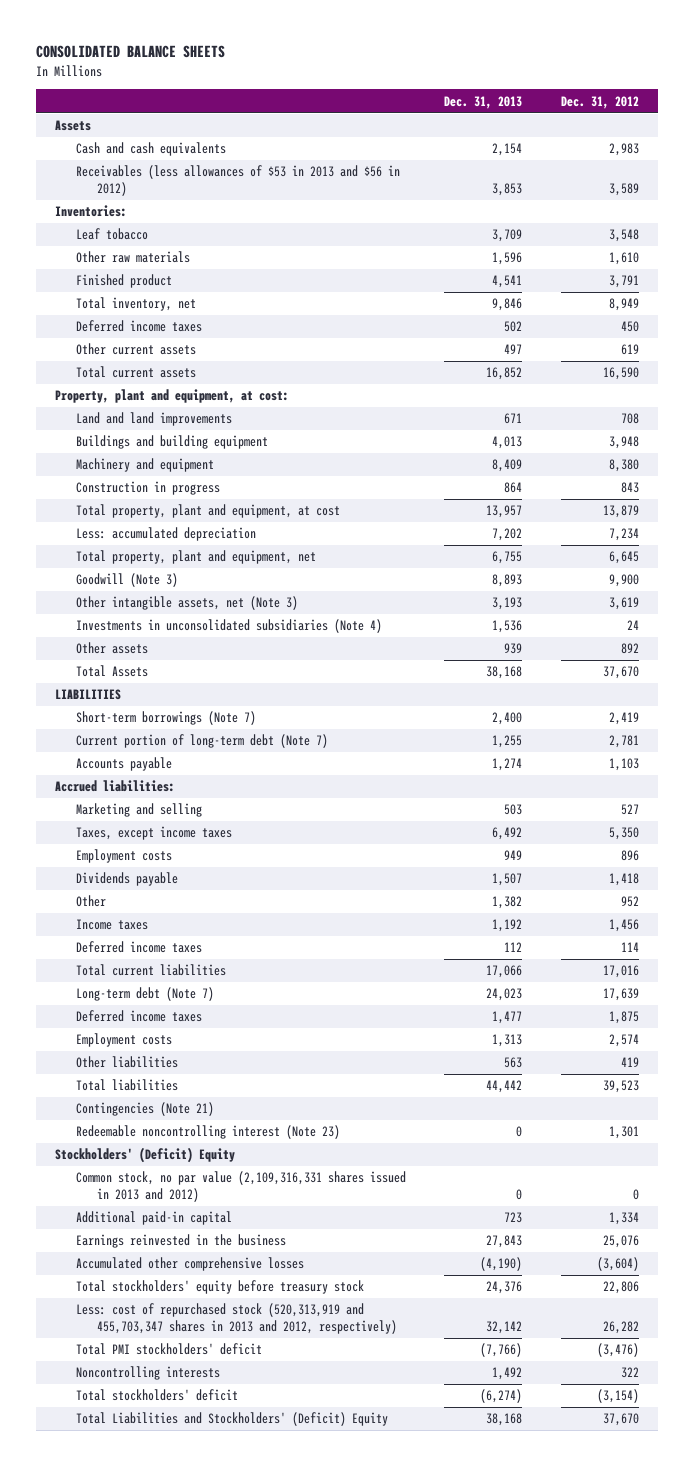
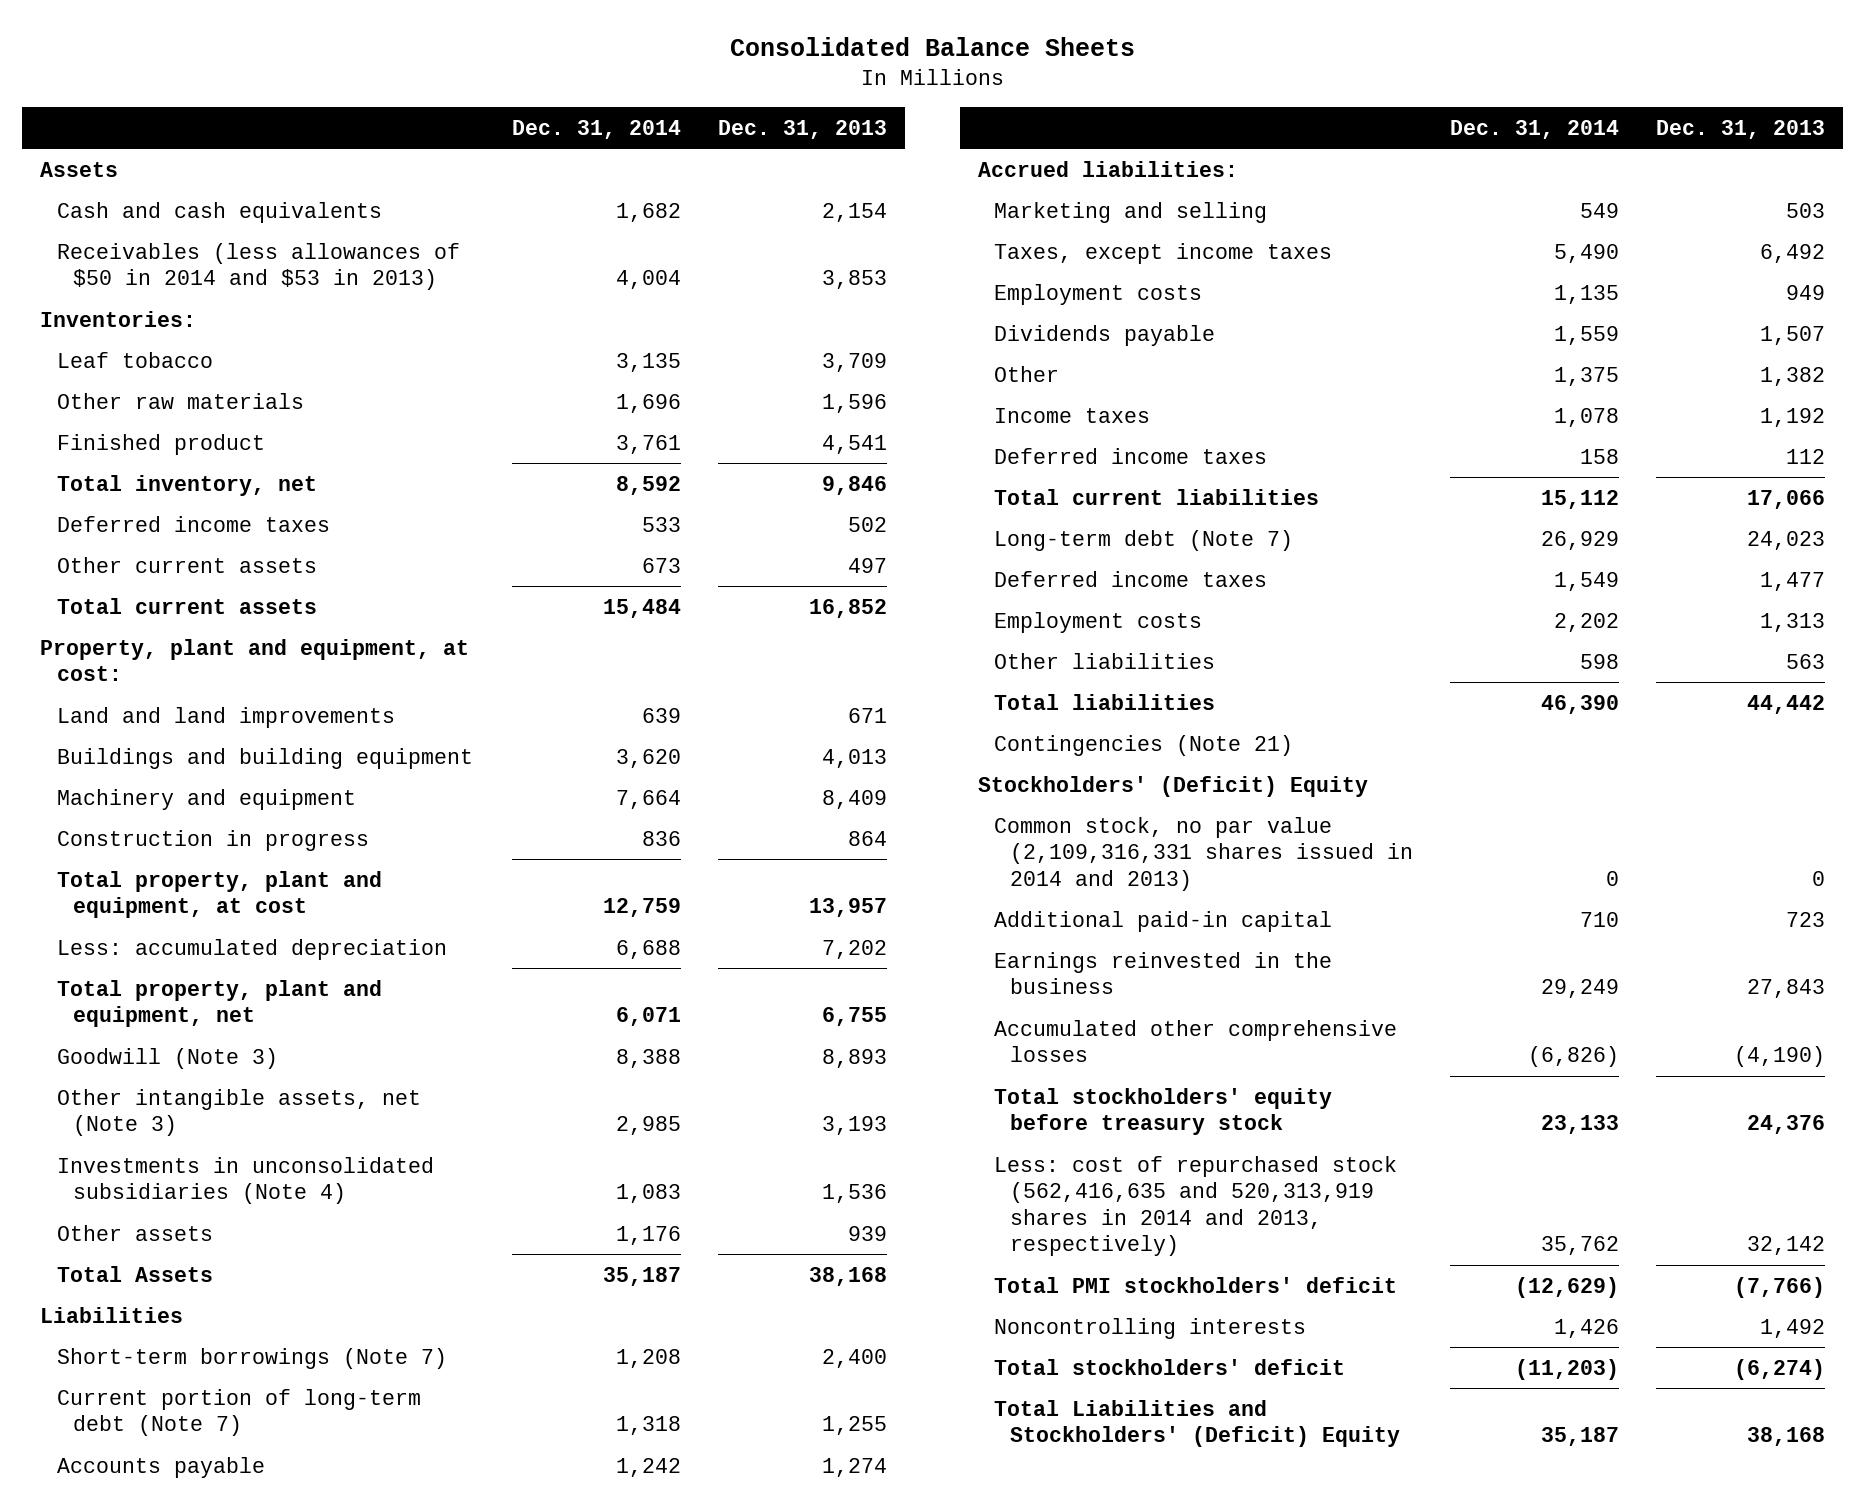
- CONSOLIDATED BALANCE SHEETS
+ Consolidated Balance Sheets
- | Dec. 31, 2013 | Dec. 31, 2012
+ | Dec. 31, 2014 | Dec. 31, 2013
- Receivables (less allowances of $53 in 2013 and $56 in 2012) | 3,853 | 3,589
+ Receivables (less allowances of $50 in 2014 and $53 in 2013) | 4,004 | 3,853
- LIABILITIES
+ Liabilities
- Redeemable noncontrolling interest (Note 23) | 0 | 1,301
- Common stock, no par value (2,109,316,331 shares issued in 2013 and 2012) | 0 | 0
+ Common stock, no par value (2,109,316,331 shares issued in 2014 and 2013) | 0 | 0
- Less: cost of repurchased stock (520,313,919 and 455,703,347 shares in 2013 and 2012, respectively) | 32,142 | 26,282
+ Less: cost of repurchased stock (562,416,635 and 520,313,919 shares in 2014 and 2013, respectively) | 35,762 | 32,142

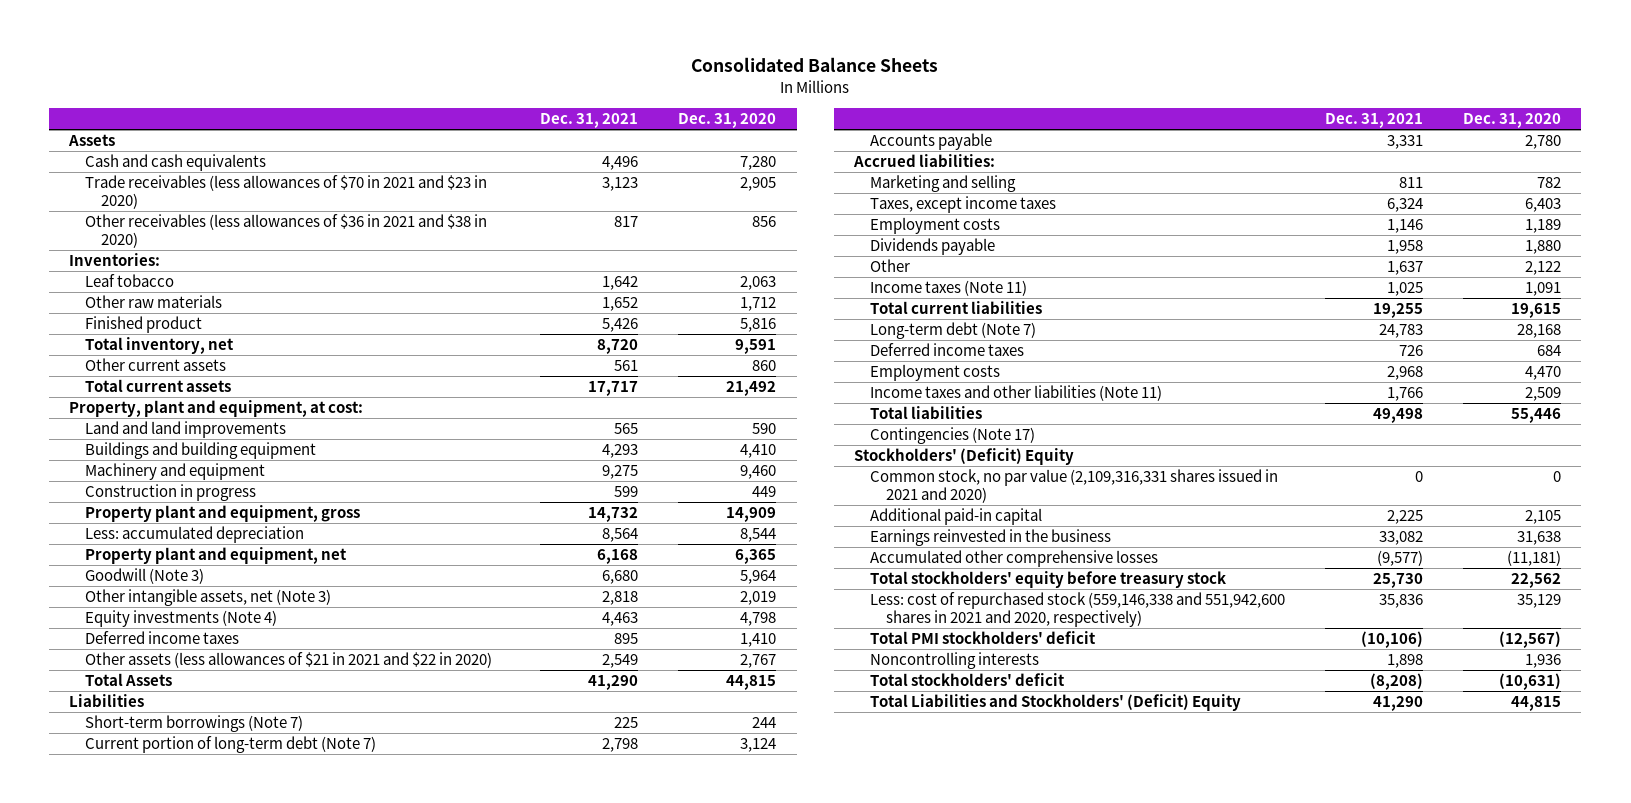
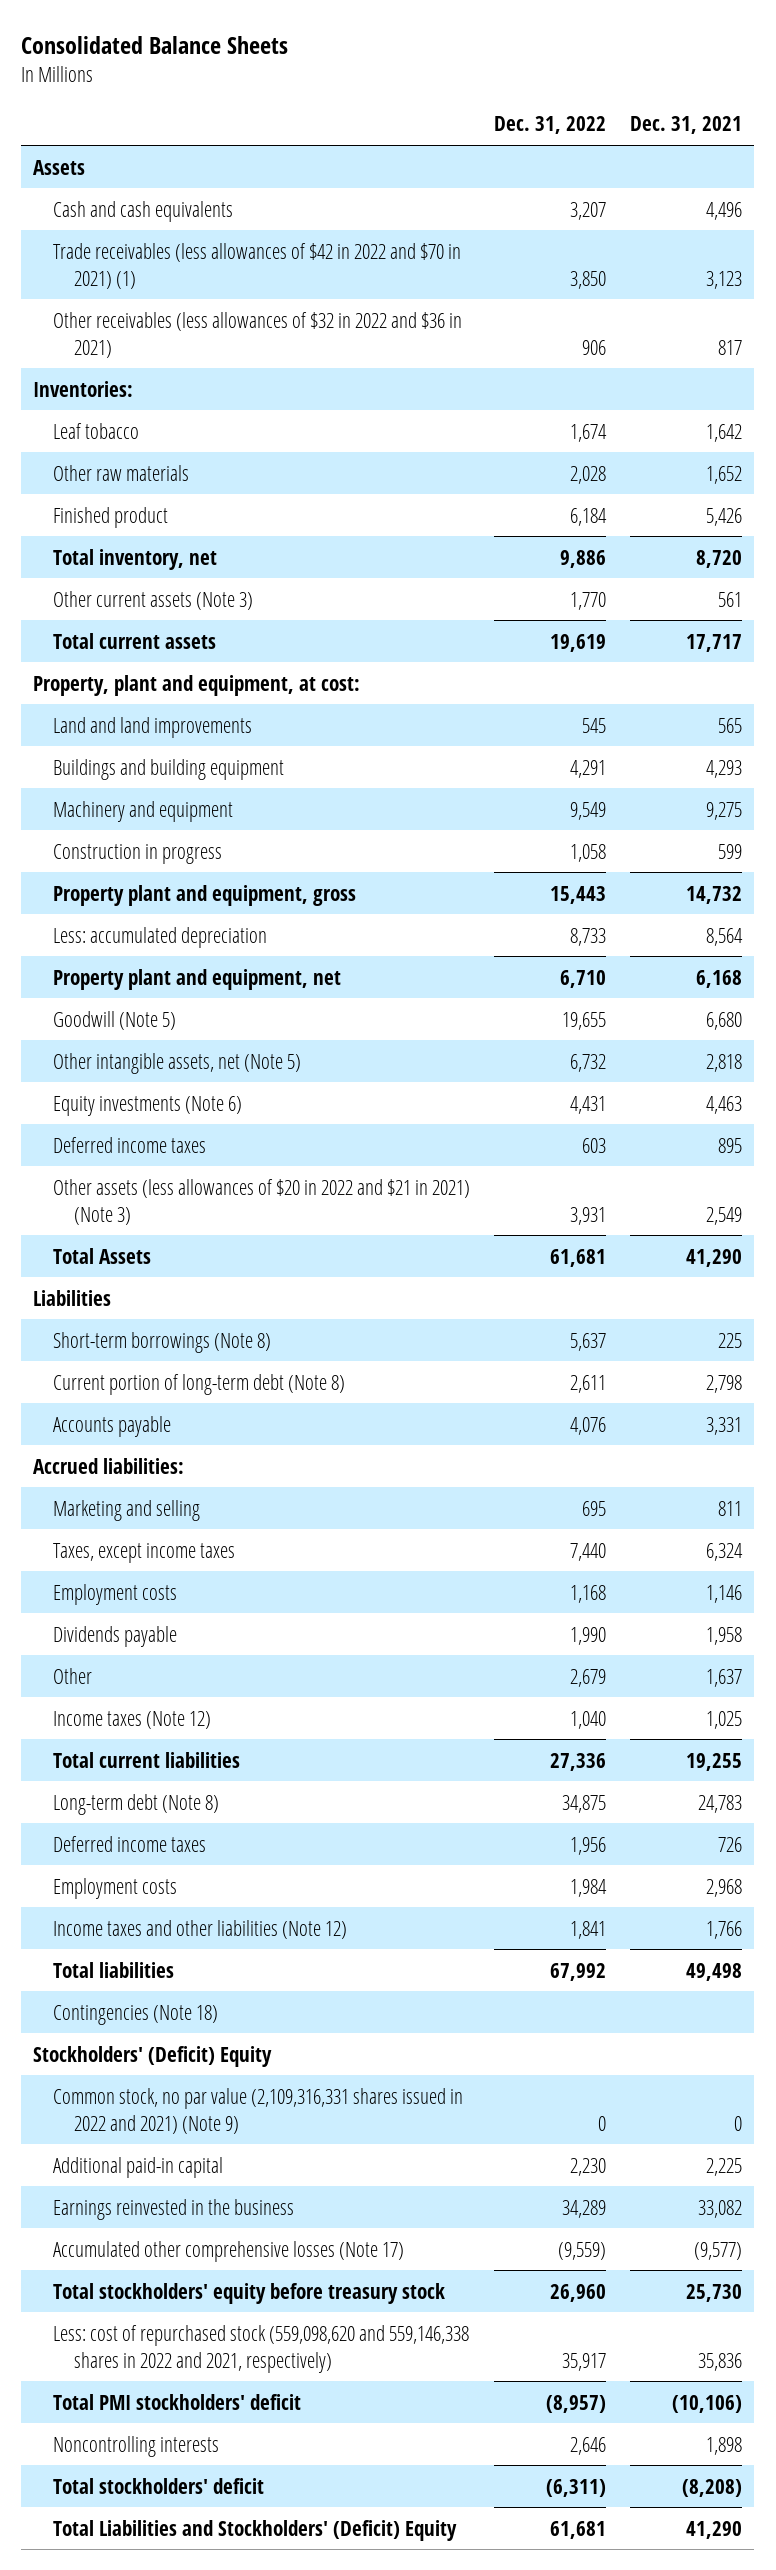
- | Dec. 31, 2021 | Dec. 31, 2020
+ | Dec. 31, 2022 | Dec. 31, 2021
- Trade receivables (less allowances of $70 in 2021 and $23 in 2020) | 3,123 | 2,905
- Other receivables (less allowances of $36 in 2021 and $38 in 2020) | 817 | 856
+ Trade receivables (less allowances of $42 in 2022 and $70 in 2021) (1) | 3,850 | 3,123
+ Other receivables (less allowances of $32 in 2022 and $36 in 2021) | 906 | 817
- Other current assets | 561 | 860
+ Other current assets (Note 3) | 1,770 | 561
- Goodwill (Note 3) | 6,680 | 5,964
- Other intangible assets, net (Note 3) | 2,818 | 2,019
- Equity investments (Note 4) | 4,463 | 4,798
+ Goodwill (Note 5) | 19,655 | 6,680
+ Other intangible assets, net (Note 5) | 6,732 | 2,818
+ Equity investments (Note 6) | 4,431 | 4,463
- Other assets (less allowances of $21 in 2021 and $22 in 2020) | 2,549 | 2,767
+ Other assets (less allowances of $20 in 2022 and $21 in 2021) (Note 3) | 3,931 | 2,549
- Short-term borrowings (Note 7) | 225 | 244
- Current portion of long-term debt (Note 7) | 2,798 | 3,124
+ Short-term borrowings (Note 8) | 5,637 | 225
+ Current portion of long-term debt (Note 8) | 2,611 | 2,798
- Income taxes (Note 11) | 1,025 | 1,091
+ Income taxes (Note 12) | 1,040 | 1,025
- Long-term debt (Note 7) | 24,783 | 28,168
+ Long-term debt (Note 8) | 34,875 | 24,783
- Income taxes and other liabilities (Note 11) | 1,766 | 2,509
+ Income taxes and other liabilities (Note 12) | 1,841 | 1,766
- Contingencies (Note 17)
+ Contingencies (Note 18)
- Common stock, no par value (2,109,316,331 shares issued in 2021 and 2020) | 0 | 0
+ Common stock, no par value (2,109,316,331 shares issued in 2022 and 2021) (Note 9) | 0 | 0
- Accumulated other comprehensive losses | (9,577) | (11,181)
+ Accumulated other comprehensive losses (Note 17) | (9,559) | (9,577)
- Less: cost of repurchased stock (559,146,338 and 551,942,600 shares in 2021 and 2020, respectively) | 35,836 | 35,129
+ Less: cost of repurchased stock (559,098,620 and 559,146,338 shares in 2022 and 2021, respectively) | 35,917 | 35,836

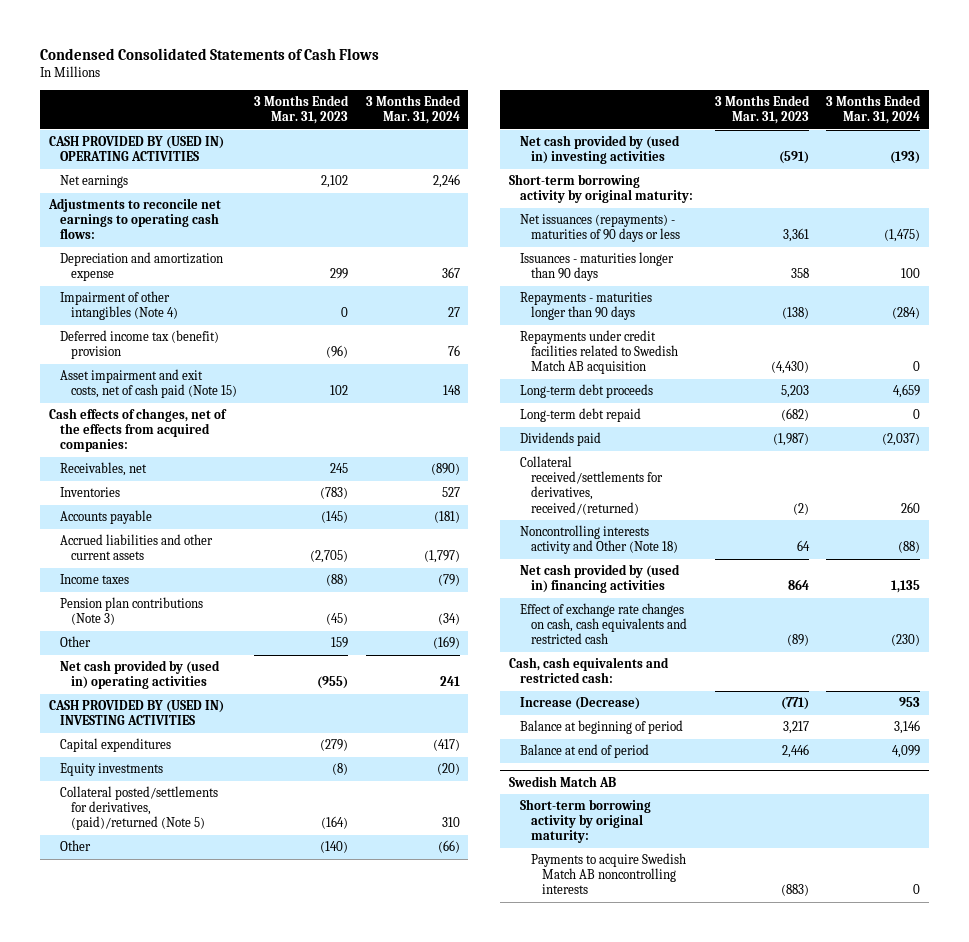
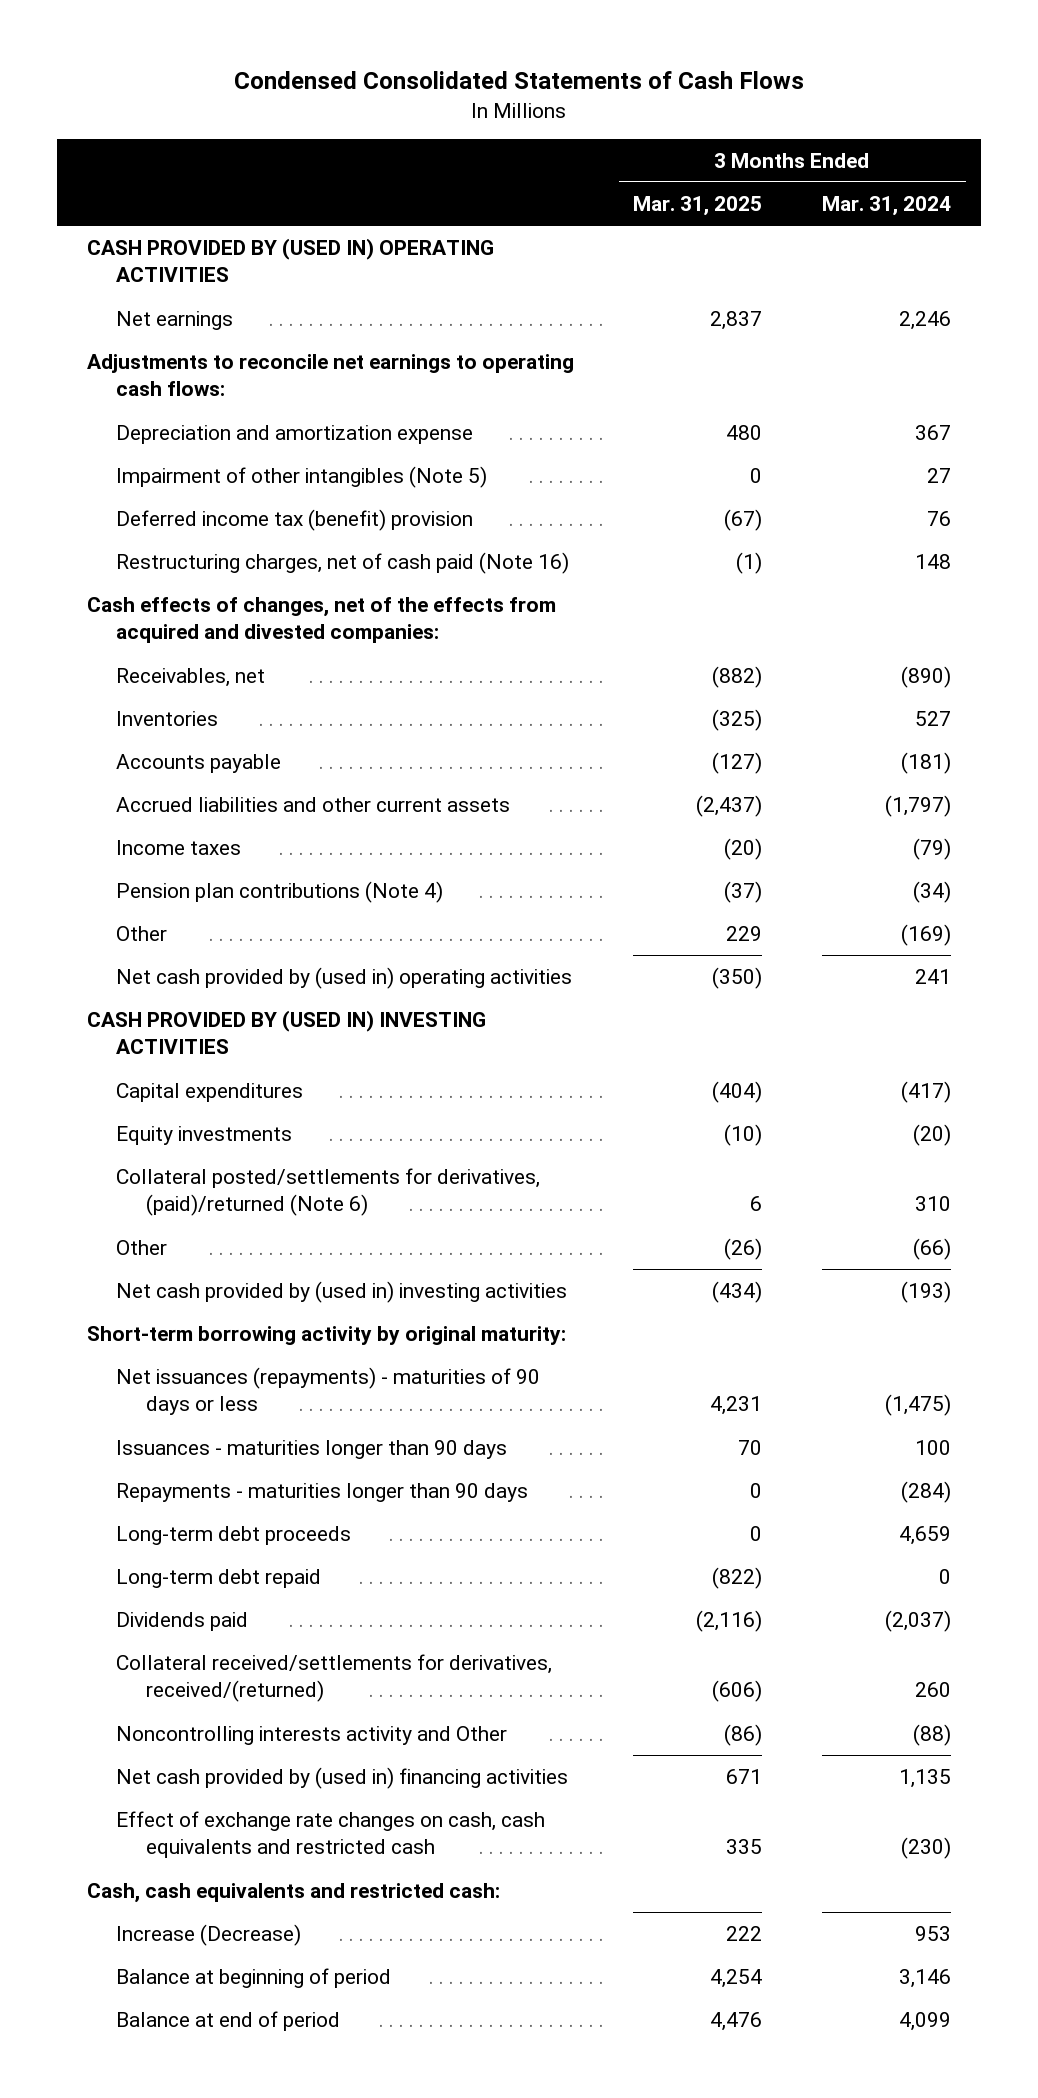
- | 3 Months Ended Mar. 31, 2023 | 3 Months Ended Mar. 31, 2024
+ | 3 Months Ended Mar. 31, 2025 | 3 Months Ended Mar. 31, 2024
- Impairment of other intangibles (Note 4) | 0 | 27
+ Impairment of other intangibles (Note 5) | 0 | 27
- Asset impairment and exit costs, net of cash paid (Note 15) | 102 | 148
- Cash effects of changes, net of the effects from acquired companies:
+ Restructuring charges, net of cash paid (Note 16) | (1) | 148
+ Cash effects of changes, net of the effects from acquired and divested companies:
- Pension plan contributions (Note 3) | (45) | (34)
+ Pension plan contributions (Note 4) | (37) | (34)
- Collateral posted/settlements for derivatives, (paid)/returned (Note 5) | (164) | 310
+ Collateral posted/settlements for derivatives, (paid)/returned (Note 6) | 6 | 310
- Repayments under credit facilities related to Swedish Match AB acquisition | (4,430) | 0
- Noncontrolling interests activity and Other (Note 18) | 64 | (88)
+ Noncontrolling interests activity and Other | (86) | (88)
- Swedish Match AB
- Short-term borrowing activity by original maturity:
- Payments to acquire Swedish Match AB noncontrolling interests | (883) | 0

